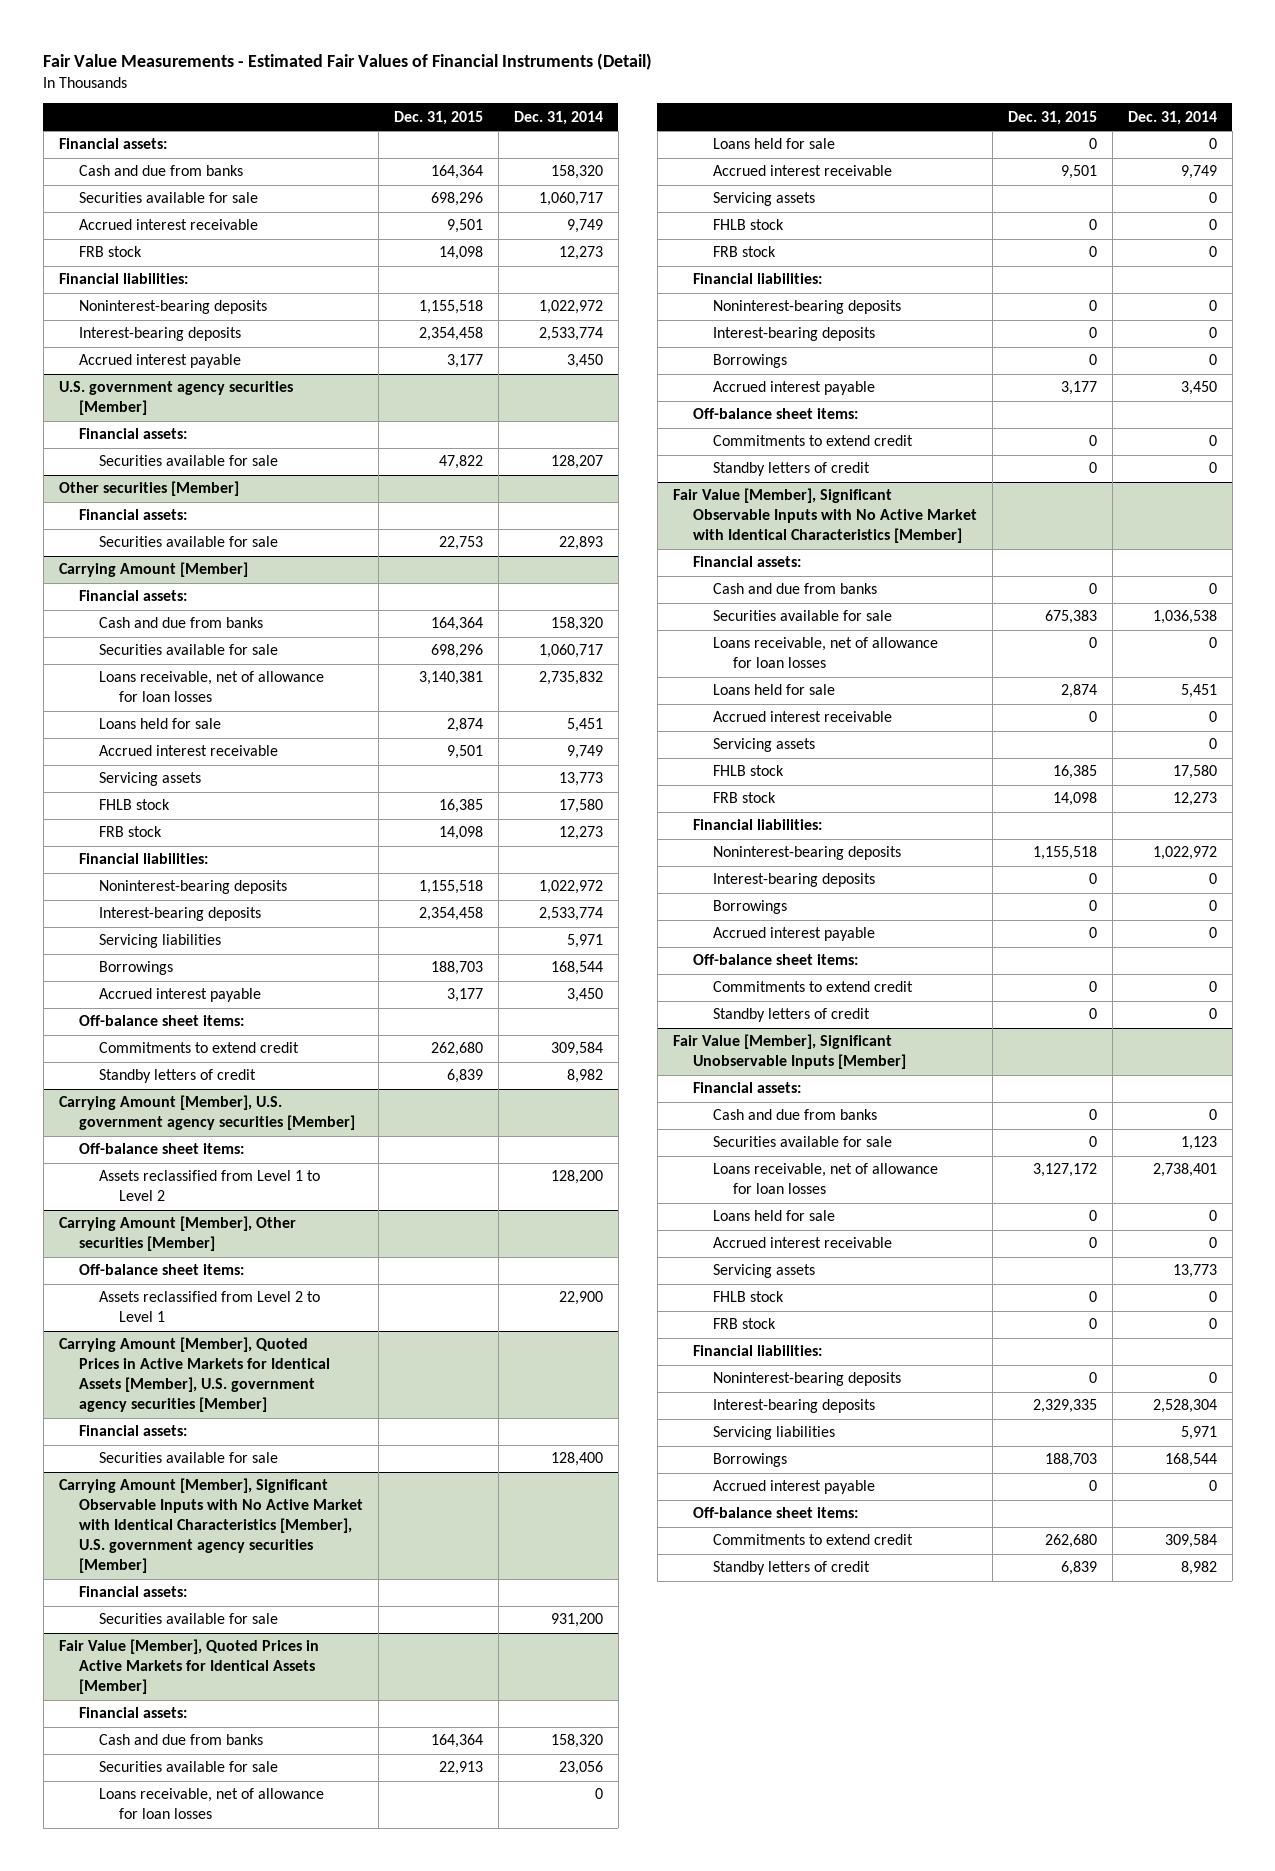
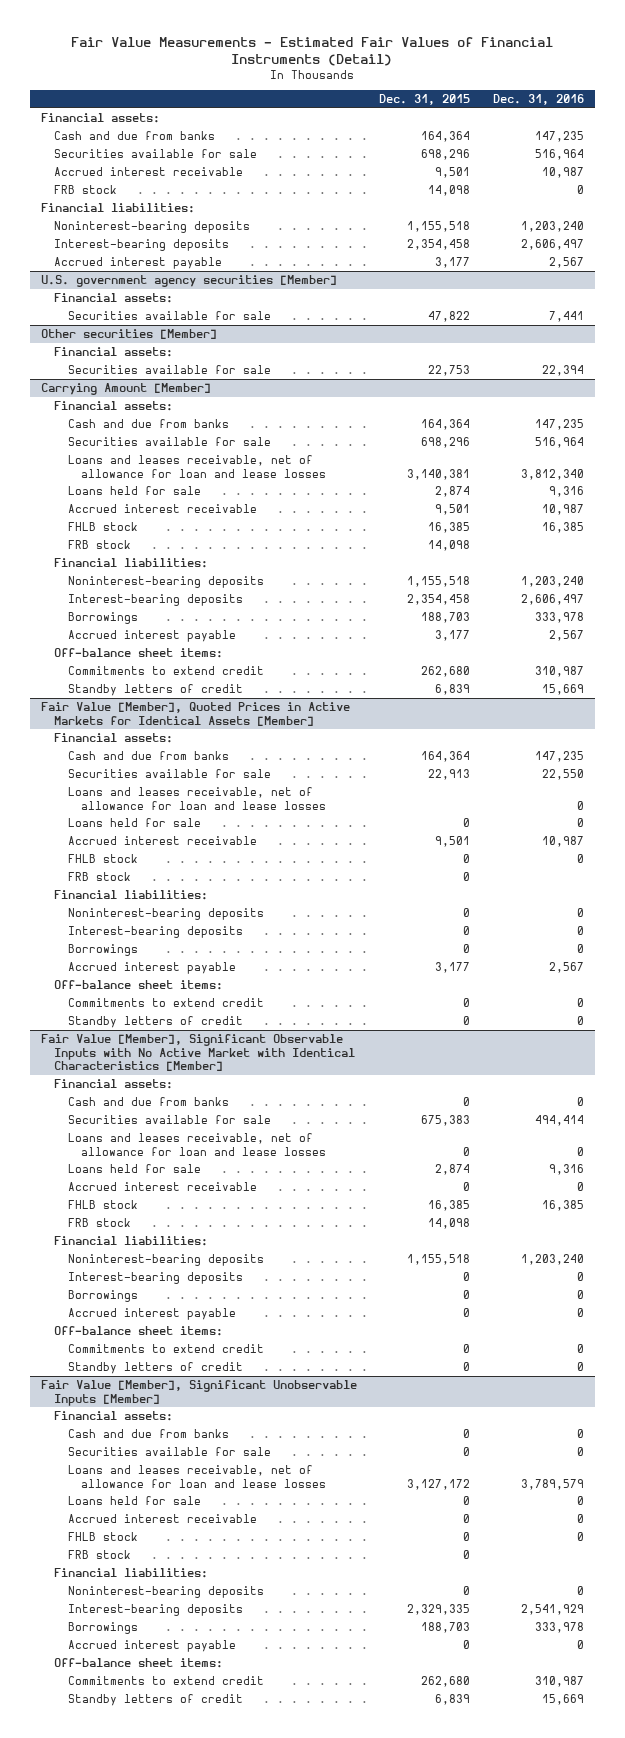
- | Dec. 31, 2015 | Dec. 31, 2014
+ | Dec. 31, 2015 | Dec. 31, 2016
@ Carrying Amount [Member]
- Loans receivable, net of allowance for loan losses | 3,140,381 | 2,735,832
+ Loans and leases receivable, net of allowance for loan and lease losses | 3,140,381 | 3,812,340
- Servicing assets | | 13,773
- Servicing liabilities | | 5,971
- Carrying Amount [Member], U.S. government agency securities [Member]
- Off-balance sheet items:
- Assets reclassified from Level 1 to Level 2 | | 128,200
- Carrying Amount [Member], Other securities [Member]
- Off-balance sheet items:
- Assets reclassified from Level 2 to Level 1 | | 22,900
- Carrying Amount [Member], Quoted Prices in Active Markets for Identical Assets [Member], U.S. government agency securities [Member]
- Financial assets:
- Securities available for sale | | 128,400
- Carrying Amount [Member], Significant Observable Inputs with No Active Market with Identical Characteristics [Member], U.S. government agency securities [Member]
- Financial assets:
- Securities available for sale | | 931,200
@ Fair Value [Member], Quoted Prices in Active Markets for Identical Assets [Member]
- Loans receivable, net of allowance for loan losses | | 0
+ Loans and leases receivable, net of allowance for loan and lease losses | | 0
- Servicing assets | | 0
@ Fair Value [Member], Significant Observable Inputs with No Active Market with Identical Characteristics [Member]
- Loans receivable, net of allowance for loan losses | 0 | 0
+ Loans and leases receivable, net of allowance for loan and lease losses | 0 | 0
- Servicing assets | | 0
@ Fair Value [Member], Significant Unobservable Inputs [Member]
- Loans receivable, net of allowance for loan losses | 3,127,172 | 2,738,401
+ Loans and leases receivable, net of allowance for loan and lease losses | 3,127,172 | 3,789,579
- Servicing assets | | 13,773
- Servicing liabilities | | 5,971

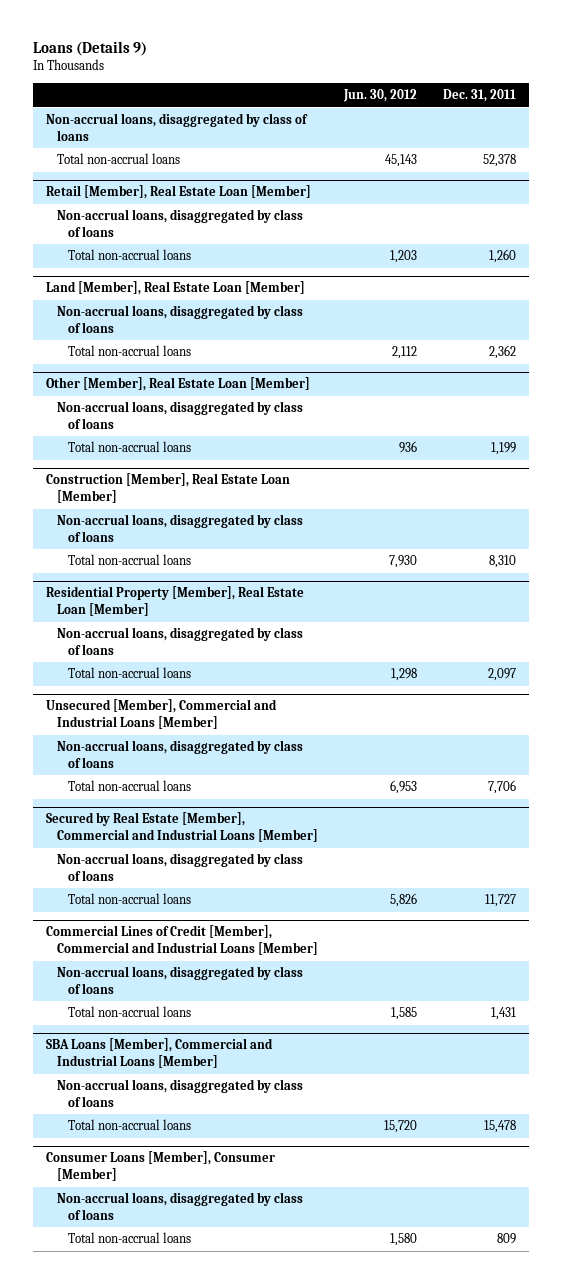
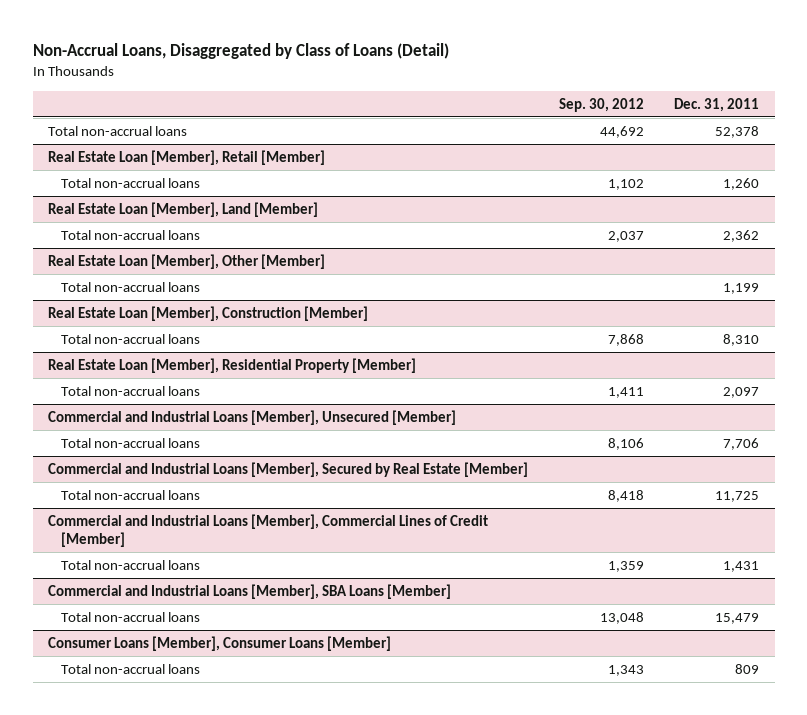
- Loans (Details 9)
+ Non-Accrual Loans, Disaggregated by Class of Loans (Detail)
- | Jun. 30, 2012 | Dec. 31, 2011
+ | Sep. 30, 2012 | Dec. 31, 2011
- Non-accrual loans, disaggregated by class of loans
- Retail [Member], Real Estate Loan [Member]
- Non-accrual loans, disaggregated by class of loans
+ Real Estate Loan [Member], Retail [Member]
- Land [Member], Real Estate Loan [Member]
- Non-accrual loans, disaggregated by class of loans
+ Real Estate Loan [Member], Land [Member]
- Other [Member], Real Estate Loan [Member]
- Non-accrual loans, disaggregated by class of loans
+ Real Estate Loan [Member], Other [Member]
- Construction [Member], Real Estate Loan [Member]
- Non-accrual loans, disaggregated by class of loans
+ Real Estate Loan [Member], Construction [Member]
- Residential Property [Member], Real Estate Loan [Member]
- Non-accrual loans, disaggregated by class of loans
+ Real Estate Loan [Member], Residential Property [Member]
- Unsecured [Member], Commercial and Industrial Loans [Member]
- Non-accrual loans, disaggregated by class of loans
+ Commercial and Industrial Loans [Member], Unsecured [Member]
- Secured by Real Estate [Member], Commercial and Industrial Loans [Member]
- Non-accrual loans, disaggregated by class of loans
- Total non-accrual loans | 5,826 | 11,727
- Commercial Lines of Credit [Member], Commercial and Industrial Loans [Member]
- Non-accrual loans, disaggregated by class of loans
+ Commercial and Industrial Loans [Member], Secured by Real Estate [Member]
+ Total non-accrual loans | 8,418 | 11,725
+ Commercial and Industrial Loans [Member], Commercial Lines of Credit [Member]
- SBA Loans [Member], Commercial and Industrial Loans [Member]
- Non-accrual loans, disaggregated by class of loans
- Total non-accrual loans | 15,720 | 15,478
- Consumer Loans [Member], Consumer [Member]
- Non-accrual loans, disaggregated by class of loans
+ Commercial and Industrial Loans [Member], SBA Loans [Member]
+ Total non-accrual loans | 13,048 | 15,479
+ Consumer Loans [Member], Consumer Loans [Member]

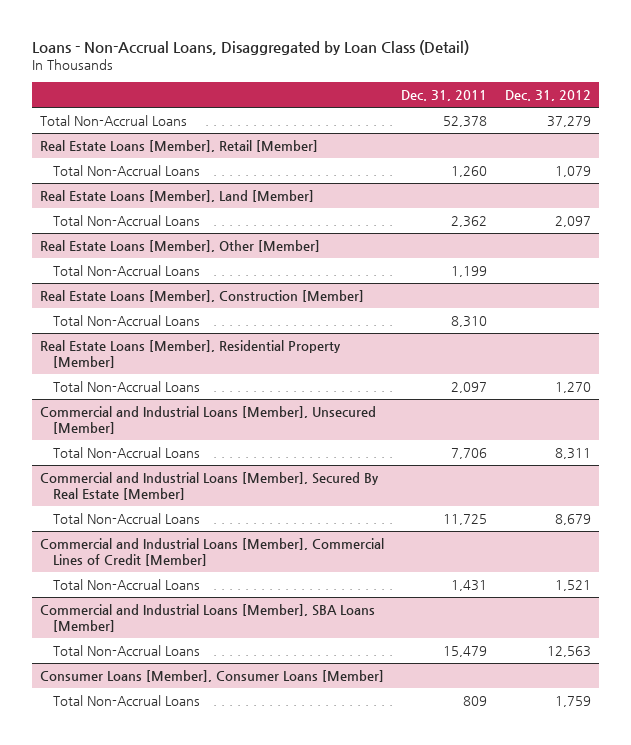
- Non-Accrual Loans, Disaggregated by Class of Loans (Detail)
+ Loans - Non-Accrual Loans, Disaggregated by Loan Class (Detail)
- | Sep. 30, 2012 | Dec. 31, 2011
+ | Dec. 31, 2011 | Dec. 31, 2012
- Total non-accrual loans | 44,692 | 52,378
- Real Estate Loan [Member], Retail [Member]
- Total non-accrual loans | 1,102 | 1,260
- Real Estate Loan [Member], Land [Member]
- Total non-accrual loans | 2,037 | 2,362
- Real Estate Loan [Member], Other [Member]
- Total non-accrual loans | | 1,199
- Real Estate Loan [Member], Construction [Member]
- Total non-accrual loans | 7,868 | 8,310
- Real Estate Loan [Member], Residential Property [Member]
- Total non-accrual loans | 1,411 | 2,097
+ Total Non-Accrual Loans | 52,378 | 37,279
+ Real Estate Loans [Member], Retail [Member]
+ Total Non-Accrual Loans | 1,260 | 1,079
+ Real Estate Loans [Member], Land [Member]
+ Total Non-Accrual Loans | 2,362 | 2,097
+ Real Estate Loans [Member], Other [Member]
+ Total Non-Accrual Loans | 1,199 |
+ Real Estate Loans [Member], Construction [Member]
+ Total Non-Accrual Loans | 8,310 |
+ Real Estate Loans [Member], Residential Property [Member]
+ Total Non-Accrual Loans | 2,097 | 1,270
@ Commercial and Industrial Loans [Member], Unsecured [Member]
- Total non-accrual loans | 8,106 | 7,706
- Commercial and Industrial Loans [Member], Secured by Real Estate [Member]
- Total non-accrual loans | 8,418 | 11,725
@ Commercial and Industrial Loans [Member], Unsecured [Member]
+ Total Non-Accrual Loans | 7,706 | 8,311
+ Commercial and Industrial Loans [Member], Secured By Real Estate [Member]
+ Total Non-Accrual Loans | 11,725 | 8,679
@ Commercial and Industrial Loans [Member], Commercial Lines of Credit [Member]
- Total non-accrual loans | 1,359 | 1,431
+ Total Non-Accrual Loans | 1,431 | 1,521
@ Commercial and Industrial Loans [Member], SBA Loans [Member]
- Total non-accrual loans | 13,048 | 15,479
+ Total Non-Accrual Loans | 15,479 | 12,563
@ Consumer Loans [Member], Consumer Loans [Member]
- Total non-accrual loans | 1,343 | 809
+ Total Non-Accrual Loans | 809 | 1,759

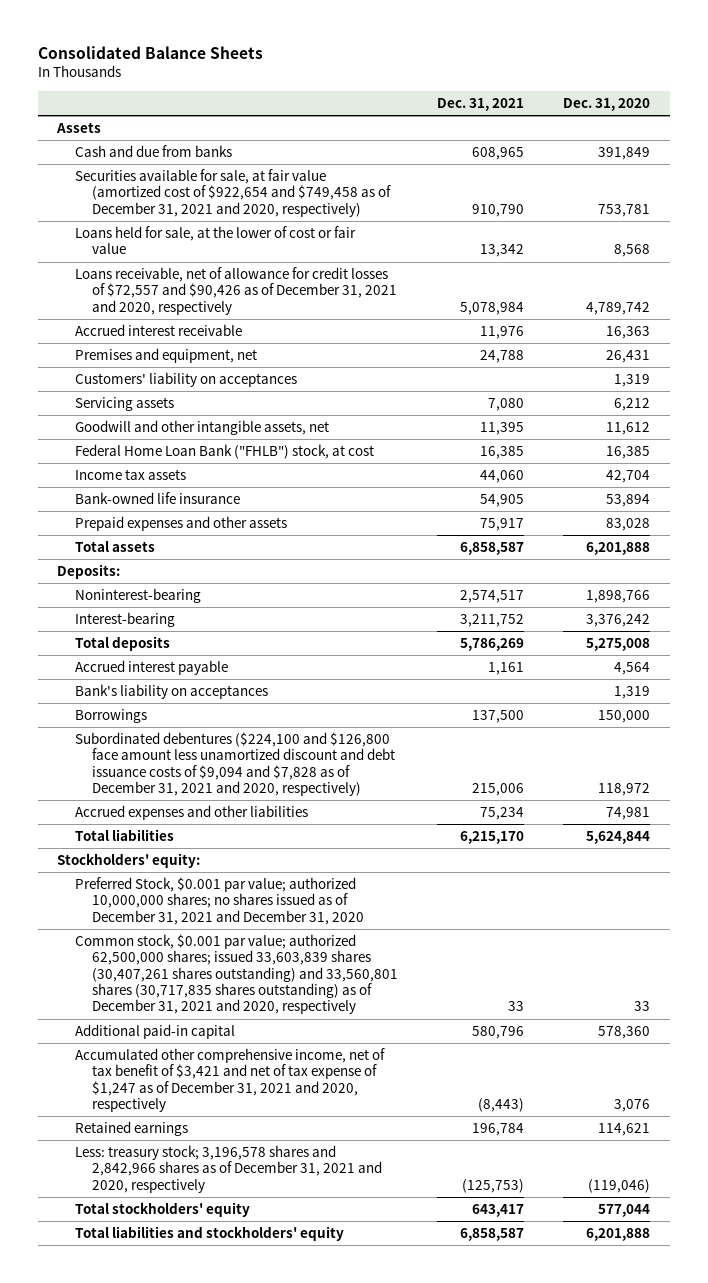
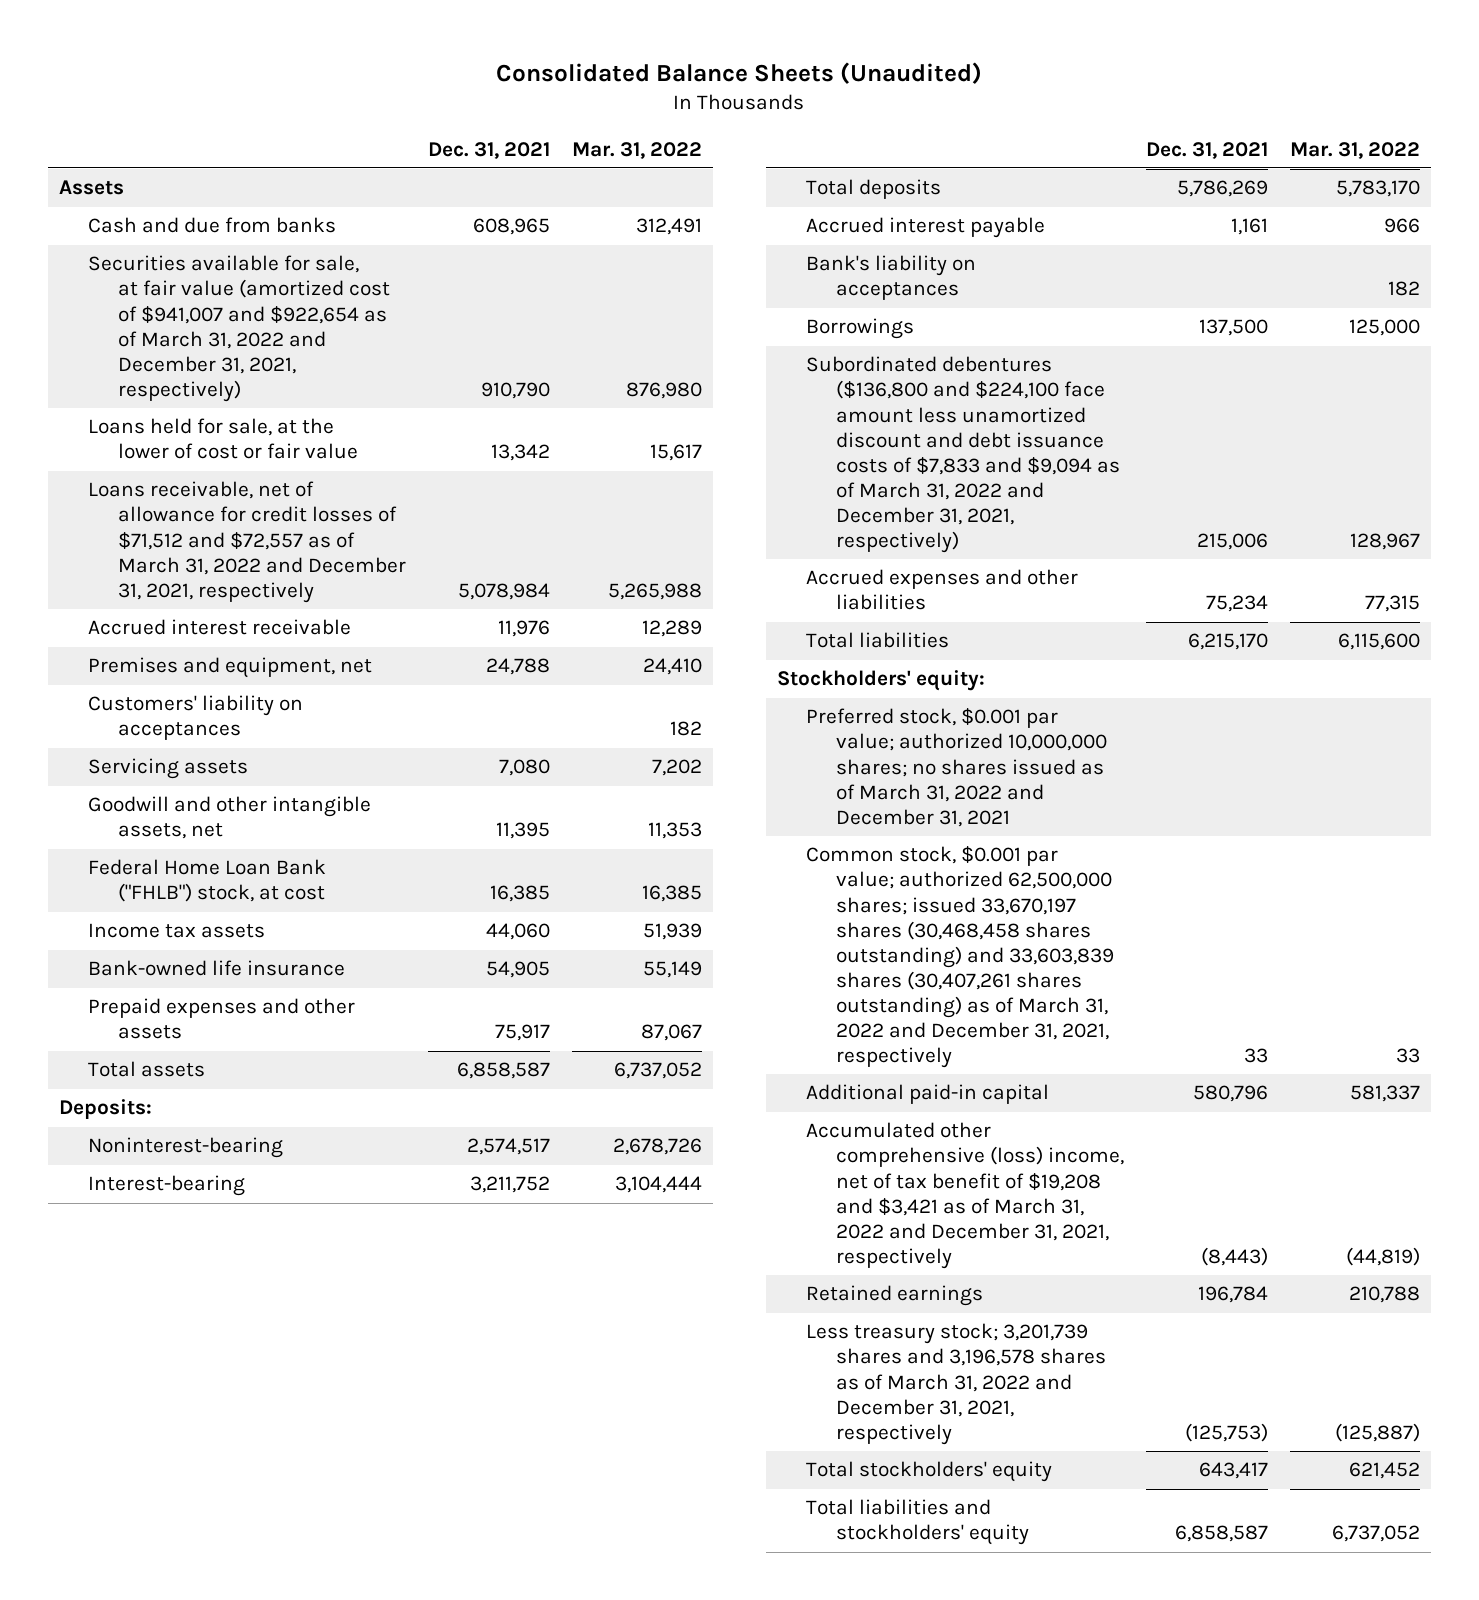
- Consolidated Balance Sheets
+ Consolidated Balance Sheets (Unaudited)
- | Dec. 31, 2021 | Dec. 31, 2020
+ | Dec. 31, 2021 | Mar. 31, 2022
- Securities available for sale, at fair value (amortized cost of $922,654 and $749,458 as of December 31, 2021 and 2020, respectively) | 910,790 | 753,781
+ Securities available for sale, at fair value (amortized cost of $941,007 and $922,654 as of March 31, 2022 and December 31, 2021, respectively) | 910,790 | 876,980
- Loans receivable, net of allowance for credit losses of $72,557 and $90,426 as of December 31, 2021 and 2020, respectively | 5,078,984 | 4,789,742
+ Loans receivable, net of allowance for credit losses of $71,512 and $72,557 as of March 31, 2022 and December 31, 2021, respectively | 5,078,984 | 5,265,988
- Subordinated debentures ($224,100 and $126,800 face amount less unamortized discount and debt issuance costs of $9,094 and $7,828 as of December 31, 2021 and 2020, respectively) | 215,006 | 118,972
+ Subordinated debentures ($136,800 and $224,100 face amount less unamortized discount and debt issuance costs of $7,833 and $9,094 as of March 31, 2022 and December 31, 2021, respectively) | 215,006 | 128,967
- Preferred Stock, $0.001 par value; authorized 10,000,000 shares; no shares issued as of December 31, 2021 and December 31, 2020
- Common stock, $0.001 par value; authorized 62,500,000 shares; issued 33,603,839 shares (30,407,261 shares outstanding) and 33,560,801 shares (30,717,835 shares outstanding) as of December 31, 2021 and 2020, respectively | 33 | 33
+ Preferred stock, $0.001 par value; authorized 10,000,000 shares; no shares issued as of March 31, 2022 and December 31, 2021
+ Common stock, $0.001 par value; authorized 62,500,000 shares; issued 33,670,197 shares (30,468,458 shares outstanding) and 33,603,839 shares (30,407,261 shares outstanding) as of March 31, 2022 and December 31, 2021, respectively | 33 | 33
- Accumulated other comprehensive income, net of tax benefit of $3,421 and net of tax expense of $1,247 as of December 31, 2021 and 2020, respectively | (8,443) | 3,076
+ Accumulated other comprehensive (loss) income, net of tax benefit of $19,208 and $3,421 as of March 31, 2022 and December 31, 2021, respectively | (8,443) | (44,819)
- Less: treasury stock; 3,196,578 shares and 2,842,966 shares as of December 31, 2021 and 2020, respectively | (125,753) | (119,046)
+ Less treasury stock; 3,201,739 shares and 3,196,578 shares as of March 31, 2022 and December 31, 2021, respectively | (125,753) | (125,887)

